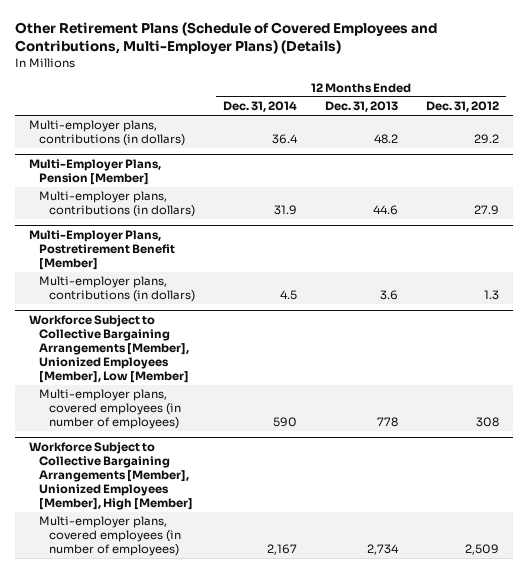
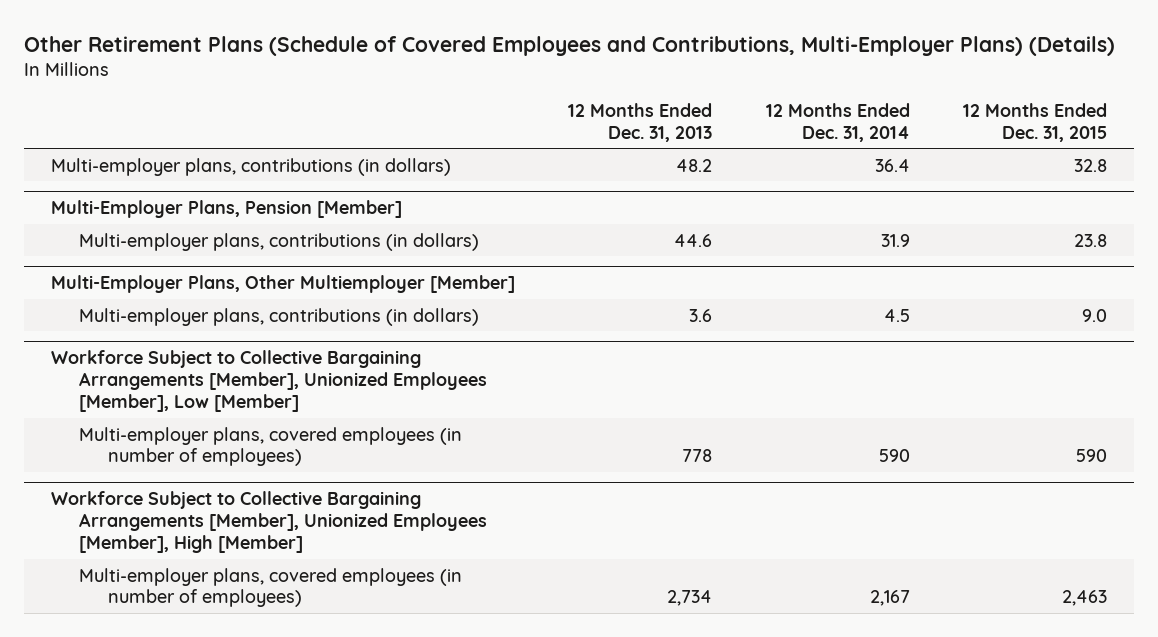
- | 12 Months Ended Dec. 31, 2014 | 12 Months Ended Dec. 31, 2013 | 12 Months Ended Dec. 31, 2012
+ | 12 Months Ended Dec. 31, 2013 | 12 Months Ended Dec. 31, 2014 | 12 Months Ended Dec. 31, 2015
- Multi-Employer Plans, Postretirement Benefit [Member]
+ Multi-Employer Plans, Other Multiemployer [Member]

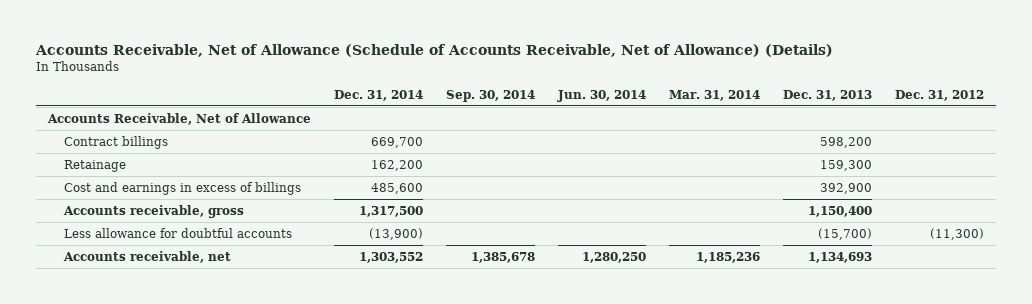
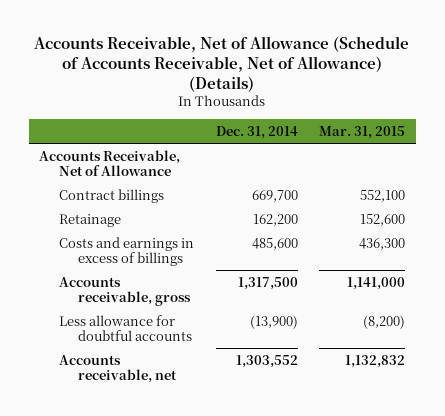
- | Dec. 31, 2014 | Sep. 30, 2014 | Jun. 30, 2014 | Mar. 31, 2014 | Dec. 31, 2013 | Dec. 31, 2012
+ | Dec. 31, 2014 | Mar. 31, 2015
- Cost and earnings in excess of billings | 485,600 | | | | 392,900 |
+ Costs and earnings in excess of billings | 485,600 | 436,300

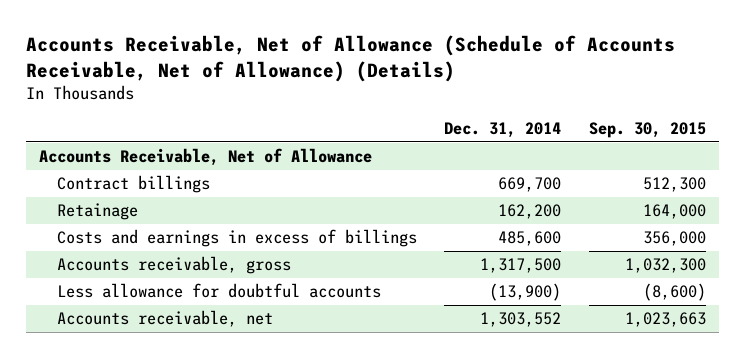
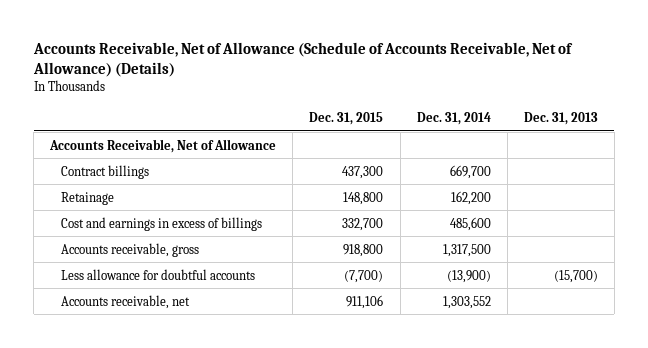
- | Dec. 31, 2014 | Sep. 30, 2015
+ | Dec. 31, 2015 | Dec. 31, 2014 | Dec. 31, 2013
- Costs and earnings in excess of billings | 485,600 | 356,000
+ Cost and earnings in excess of billings | 332,700 | 485,600 |

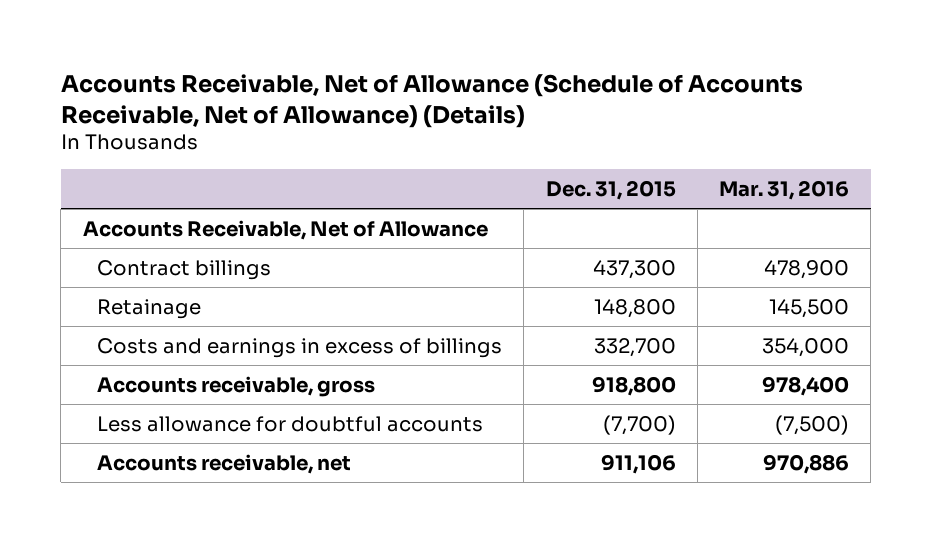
- | Dec. 31, 2015 | Dec. 31, 2014 | Dec. 31, 2013
+ | Dec. 31, 2015 | Mar. 31, 2016
- Cost and earnings in excess of billings | 332,700 | 485,600 |
+ Costs and earnings in excess of billings | 332,700 | 354,000

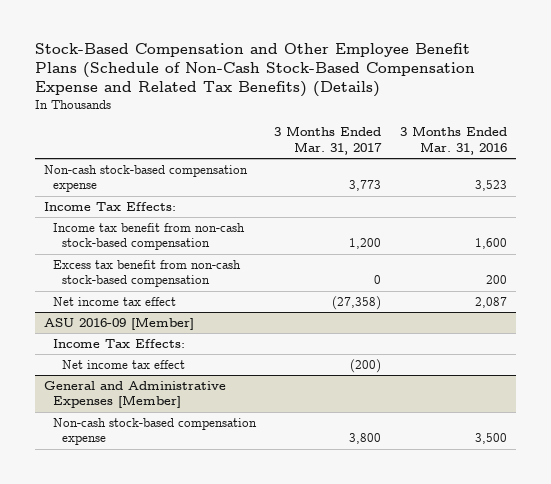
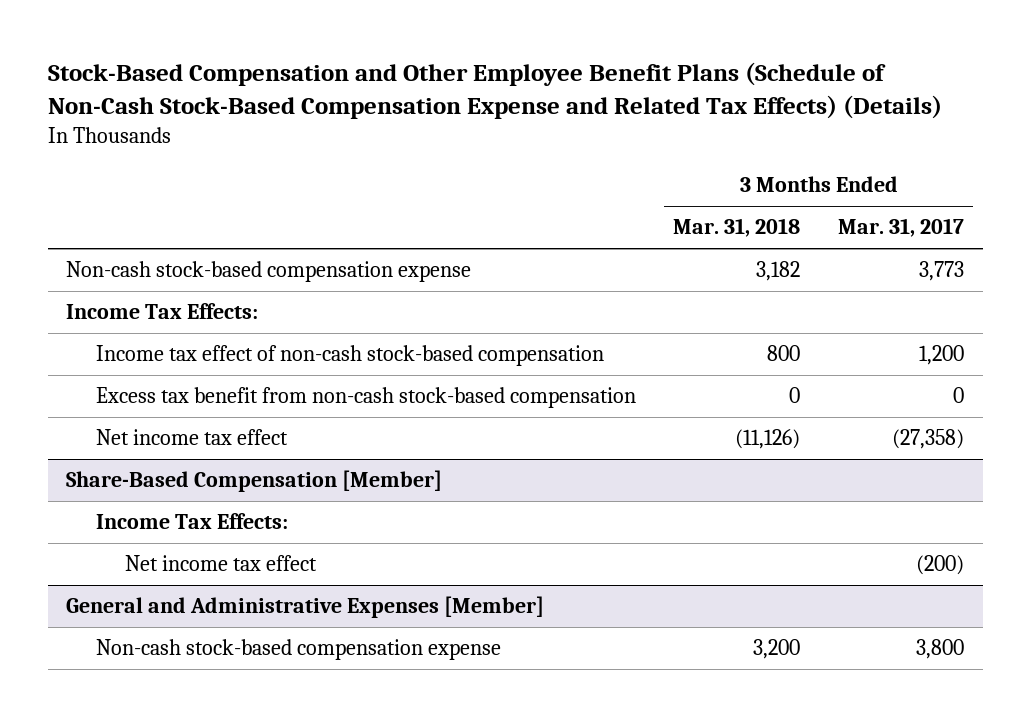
- Stock-Based Compensation and Other Employee Benefit Plans (Schedule of Non-Cash Stock-Based Compensation Expense and Related Tax Benefits) (Details)
+ Stock-Based Compensation and Other Employee Benefit Plans (Schedule of Non-Cash Stock-Based Compensation Expense and Related Tax Effects) (Details)
- | 3 Months Ended Mar. 31, 2017 | 3 Months Ended Mar. 31, 2016
+ | 3 Months Ended Mar. 31, 2018 | 3 Months Ended Mar. 31, 2017
- Income tax benefit from non-cash stock-based compensation | 1,200 | 1,600
+ Income tax effect of non-cash stock-based compensation | 800 | 1,200
- ASU 2016-09 [Member]
+ Share-Based Compensation [Member]

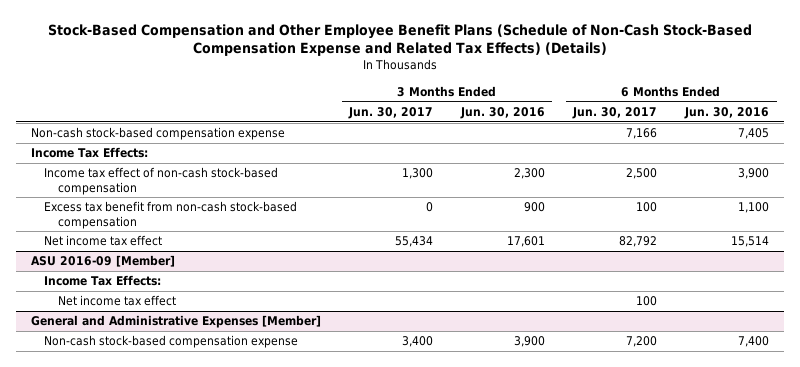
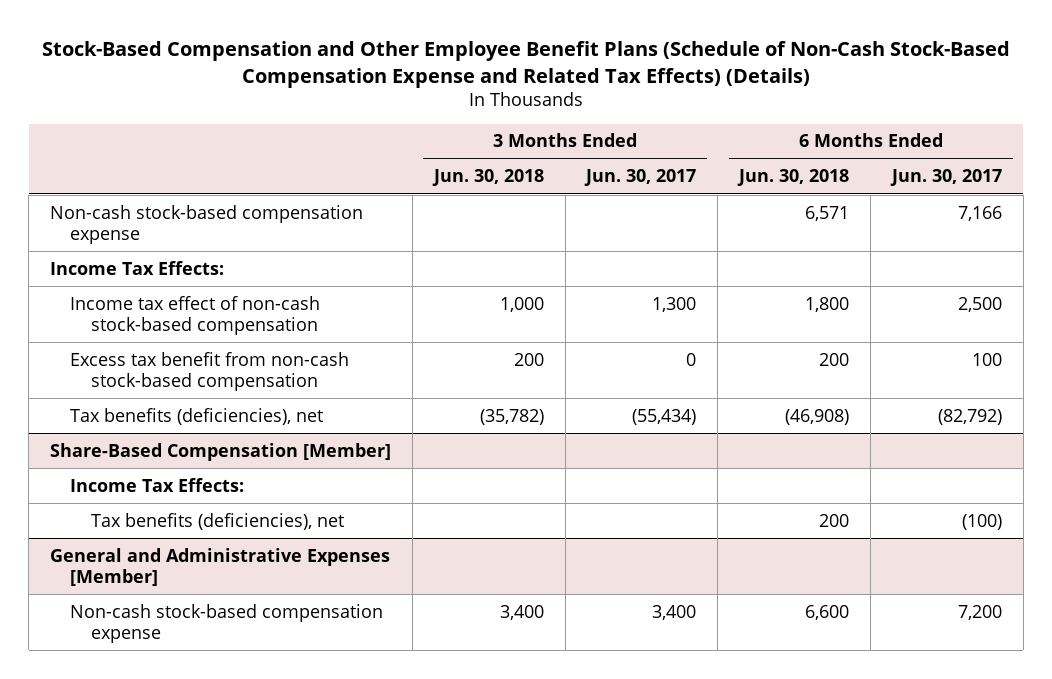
- | 3 Months Ended Jun. 30, 2017 | 3 Months Ended Jun. 30, 2016 | 6 Months Ended Jun. 30, 2017 | 6 Months Ended Jun. 30, 2016
+ | 3 Months Ended Jun. 30, 2018 | 3 Months Ended Jun. 30, 2017 | 6 Months Ended Jun. 30, 2018 | 6 Months Ended Jun. 30, 2017
- Net income tax effect | 55,434 | 17,601 | 82,792 | 15,514
- ASU 2016-09 [Member]
+ Tax benefits (deficiencies), net | (35,782) | (55,434) | (46,908) | (82,792)
+ Share-Based Compensation [Member]
- Net income tax effect | | | 100 |
+ Tax benefits (deficiencies), net | | | 200 | (100)

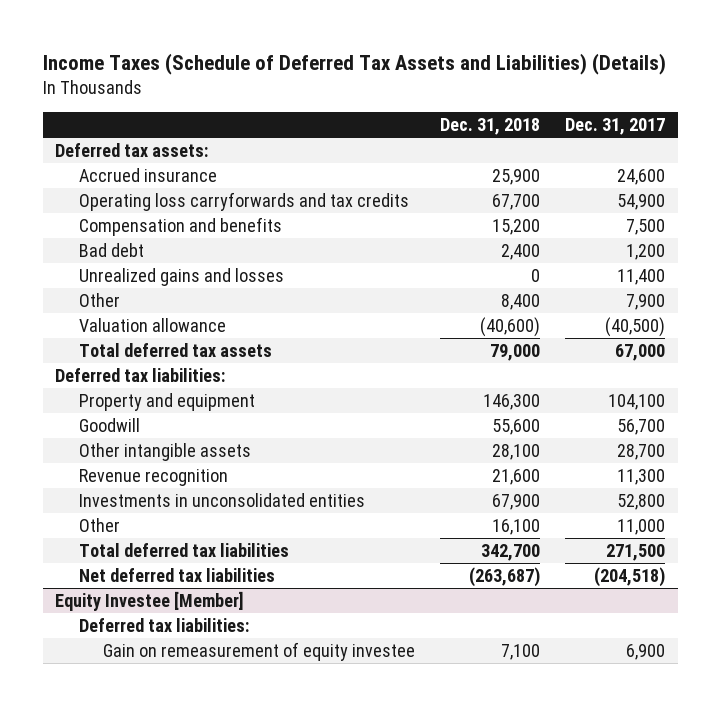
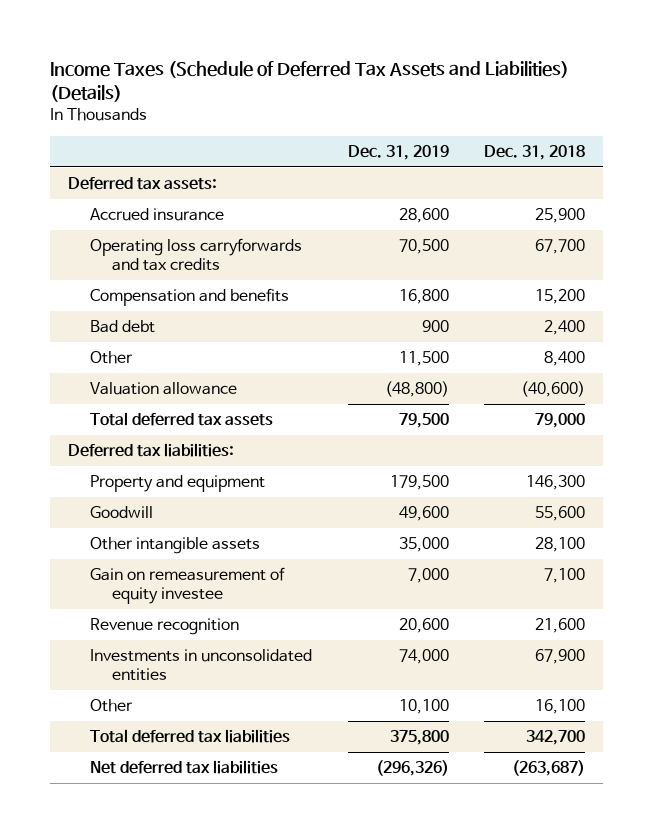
- | Dec. 31, 2018 | Dec. 31, 2017
+ | Dec. 31, 2019 | Dec. 31, 2018
- Unrealized gains and losses | 0 | 11,400
+ Gain on remeasurement of equity investee | 7,000 | 7,100
- Equity Investee [Member]
- Deferred tax liabilities:
- Gain on remeasurement of equity investee | 7,100 | 6,900

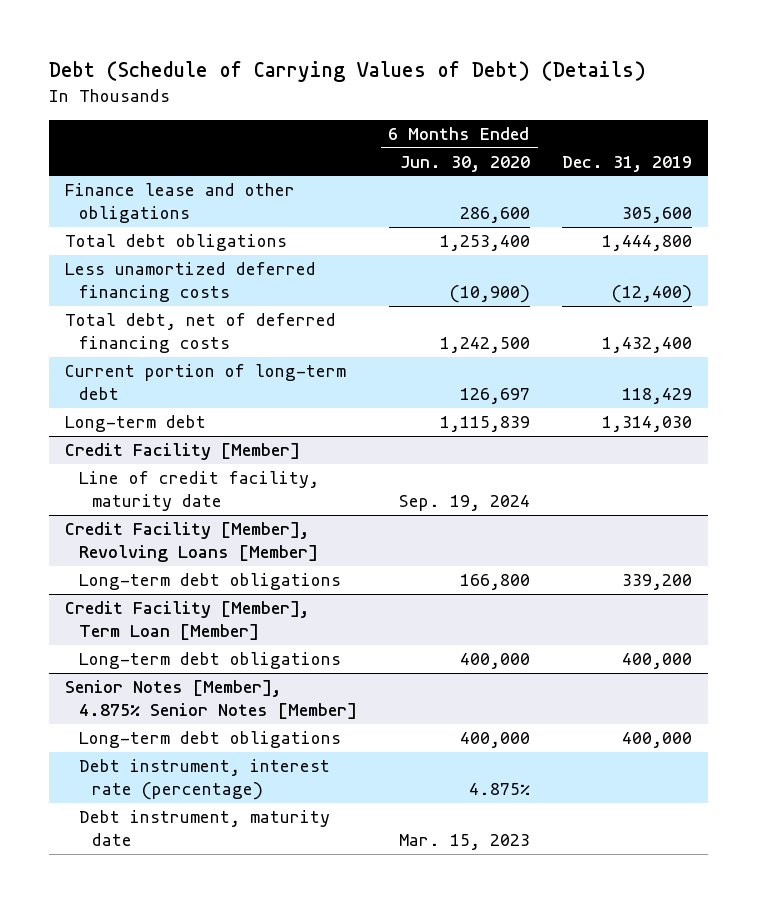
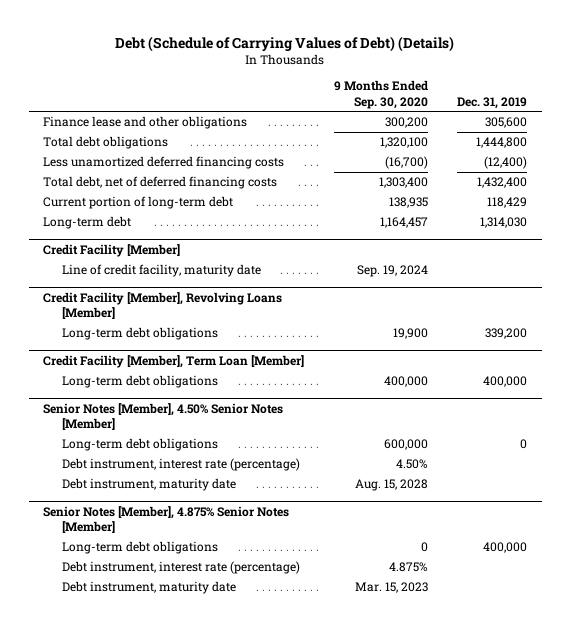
- | 6 Months Ended Jun. 30, 2020 | Dec. 31, 2019
+ | 9 Months Ended Sep. 30, 2020 | Dec. 31, 2019
+ Senior Notes [Member], 4.50% Senior Notes [Member]
+ Long-term debt obligations | 600,000 | 0
+ Debt instrument, interest rate (percentage) | 4.50% |
+ Debt instrument, maturity date | Aug. 15, 2028 |

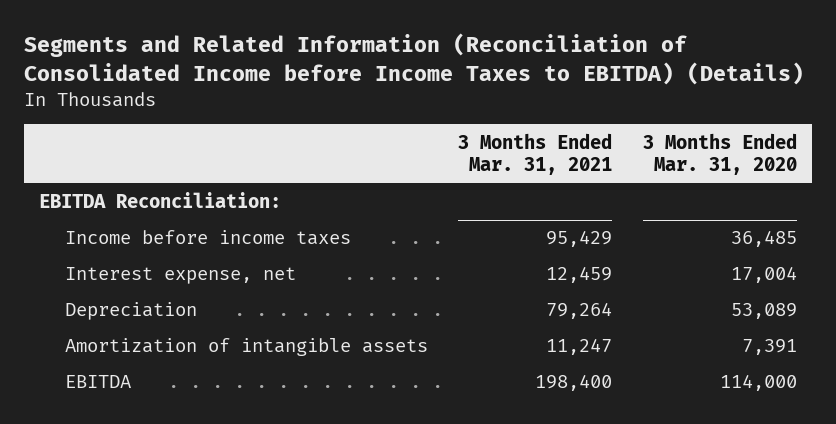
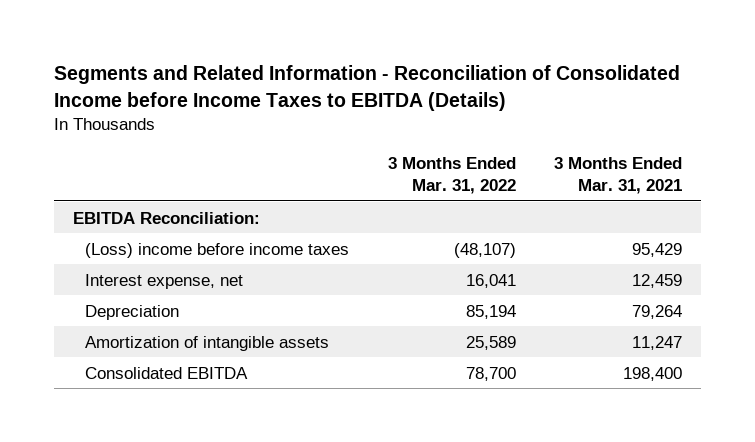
- Segments and Related Information (Reconciliation of Consolidated Income before Income Taxes to EBITDA) (Details)
+ Segments and Related Information - Reconciliation of Consolidated Income before Income Taxes to EBITDA (Details)
- | 3 Months Ended Mar. 31, 2021 | 3 Months Ended Mar. 31, 2020
+ | 3 Months Ended Mar. 31, 2022 | 3 Months Ended Mar. 31, 2021
- Income before income taxes | 95,429 | 36,485
+ (Loss) income before income taxes | (48,107) | 95,429
- EBITDA | 198,400 | 114,000
+ Consolidated EBITDA | 78,700 | 198,400

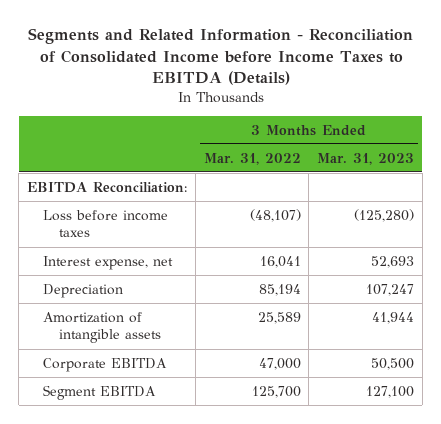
- | 3 Months Ended Mar. 31, 2022 | 3 Months Ended Mar. 31, 2021
+ | 3 Months Ended Mar. 31, 2022 | 3 Months Ended Mar. 31, 2023
- (Loss) income before income taxes | (48,107) | 95,429
+ Loss before income taxes | (48,107) | (125,280)
- Consolidated EBITDA | 78,700 | 198,400
+ Corporate EBITDA | 47,000 | 50,500
+ Segment EBITDA | 125,700 | 127,100

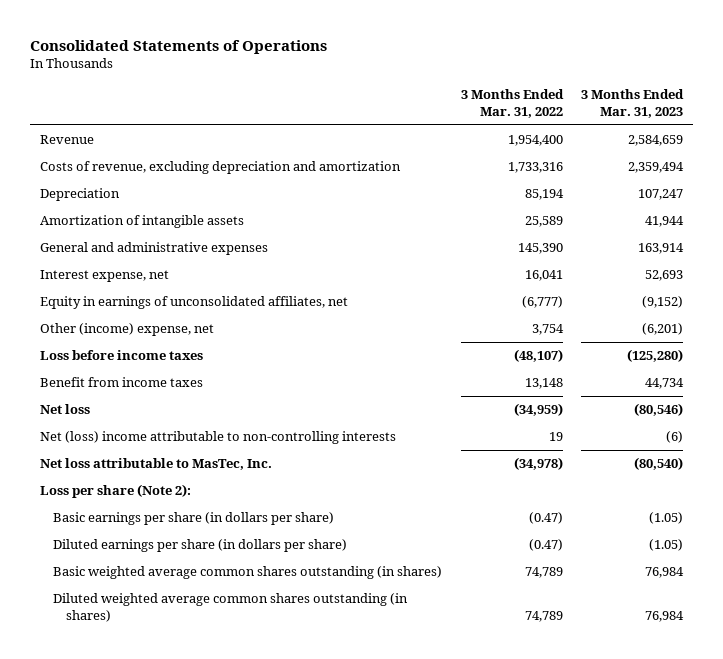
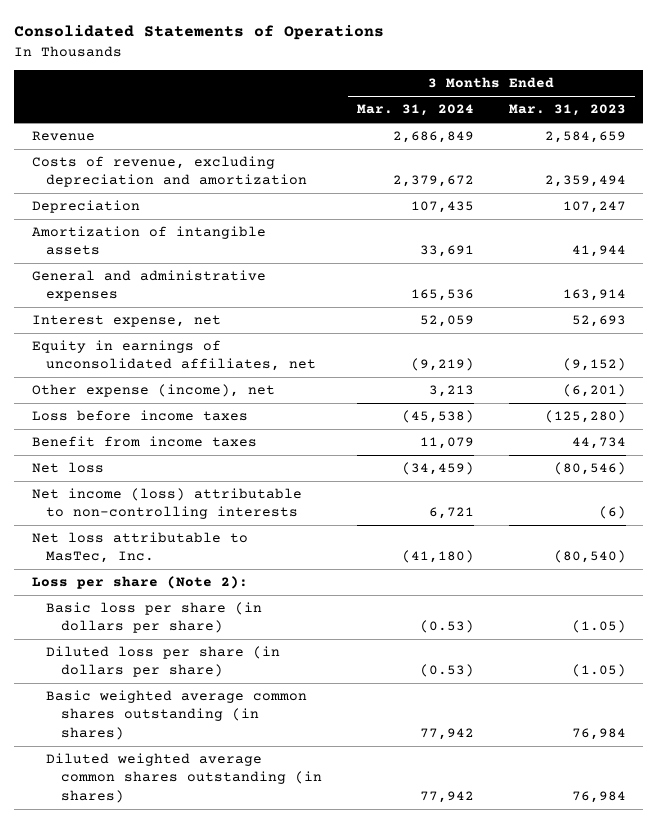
- | 3 Months Ended Mar. 31, 2022 | 3 Months Ended Mar. 31, 2023
+ | 3 Months Ended Mar. 31, 2024 | 3 Months Ended Mar. 31, 2023
- Other (income) expense, net | 3,754 | (6,201)
+ Other expense (income), net | 3,213 | (6,201)
- Net (loss) income attributable to non-controlling interests | 19 | (6)
+ Net income (loss) attributable to non-controlling interests | 6,721 | (6)
- Basic earnings per share (in dollars per share) | (0.47) | (1.05)
- Diluted earnings per share (in dollars per share) | (0.47) | (1.05)
+ Basic loss per share (in dollars per share) | (0.53) | (1.05)
+ Diluted loss per share (in dollars per share) | (0.53) | (1.05)

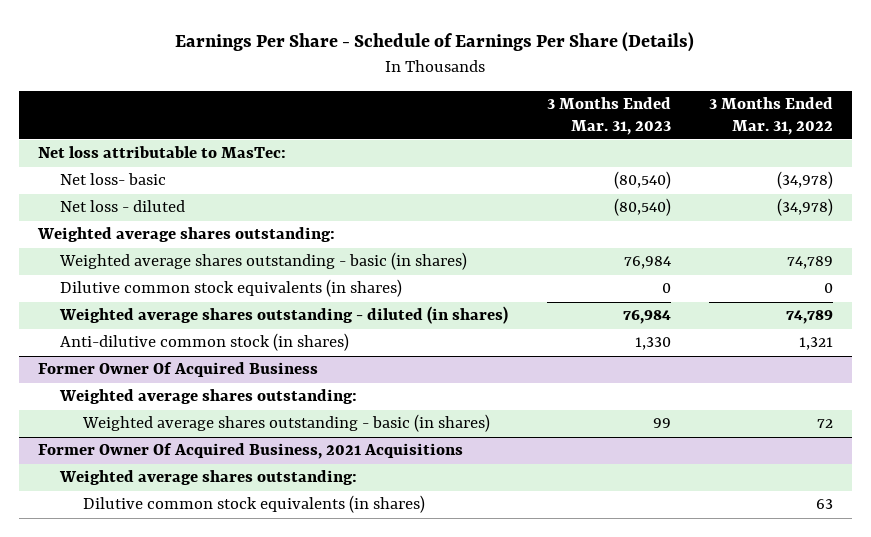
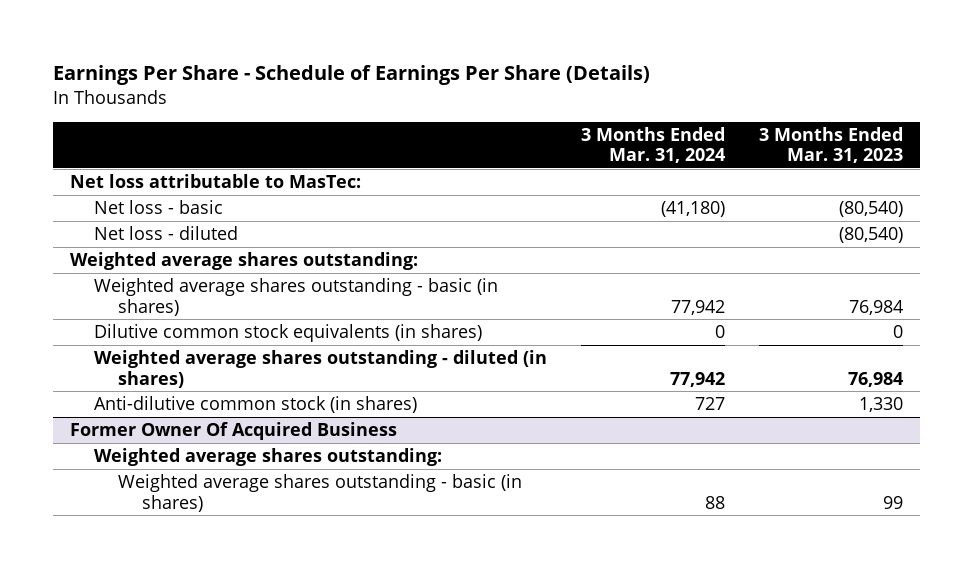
- | 3 Months Ended Mar. 31, 2023 | 3 Months Ended Mar. 31, 2022
+ | 3 Months Ended Mar. 31, 2024 | 3 Months Ended Mar. 31, 2023
- Net loss- basic | (80,540) | (34,978)
+ Net loss - basic | (41,180) | (80,540)
- Former Owner Of Acquired Business, 2021 Acquisitions
- Weighted average shares outstanding:
- Dilutive common stock equivalents (in shares) | | 63

